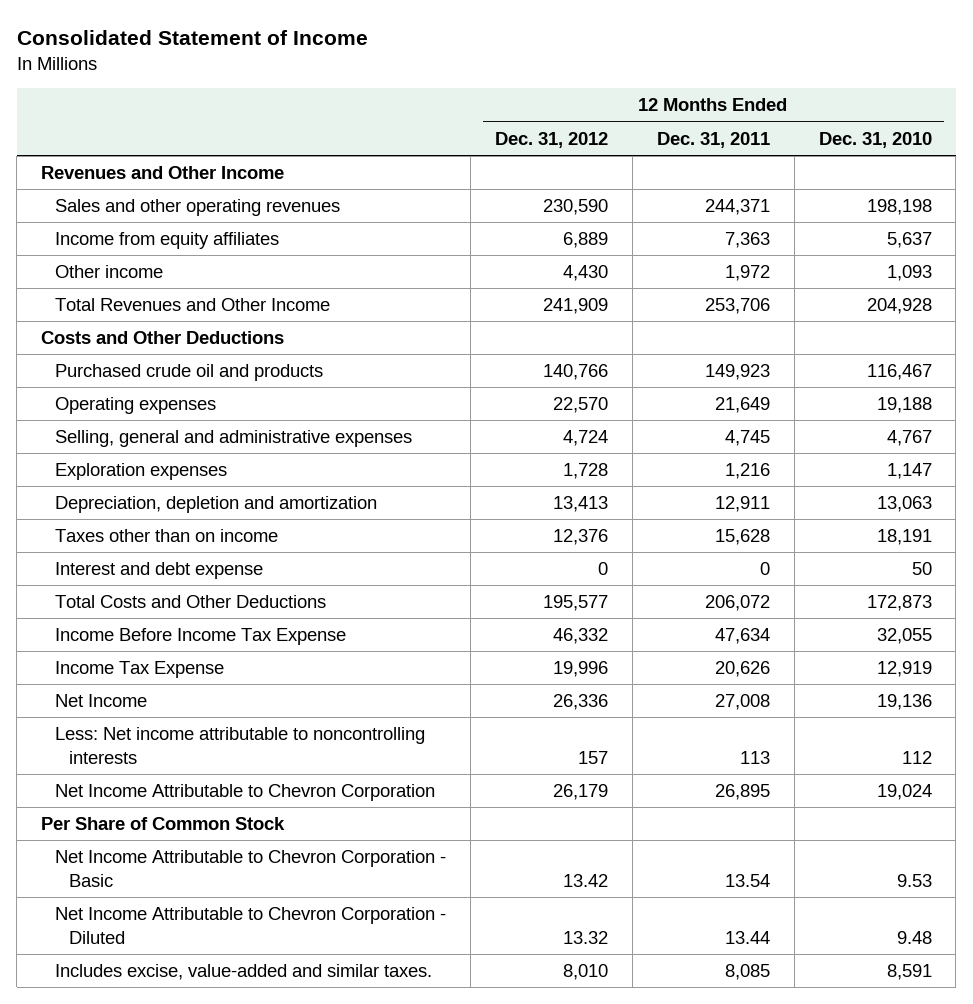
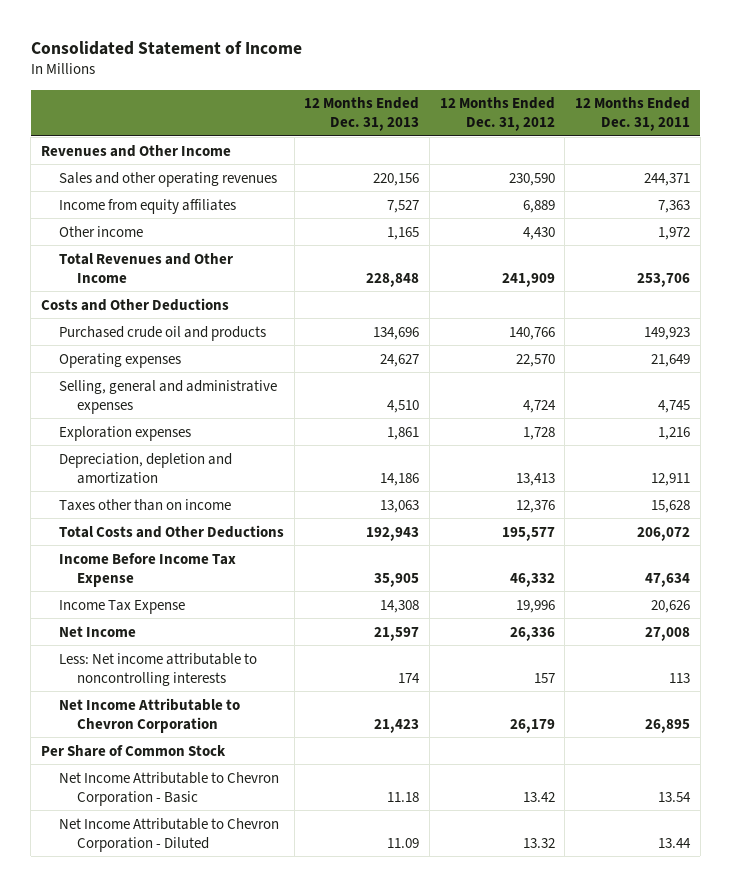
- | 12 Months Ended Dec. 31, 2012 | 12 Months Ended Dec. 31, 2011 | 12 Months Ended Dec. 31, 2010
+ | 12 Months Ended Dec. 31, 2013 | 12 Months Ended Dec. 31, 2012 | 12 Months Ended Dec. 31, 2011
- Interest and debt expense | 0 | 0 | 50
- Includes excise, value-added and similar taxes. | 8,010 | 8,085 | 8,591

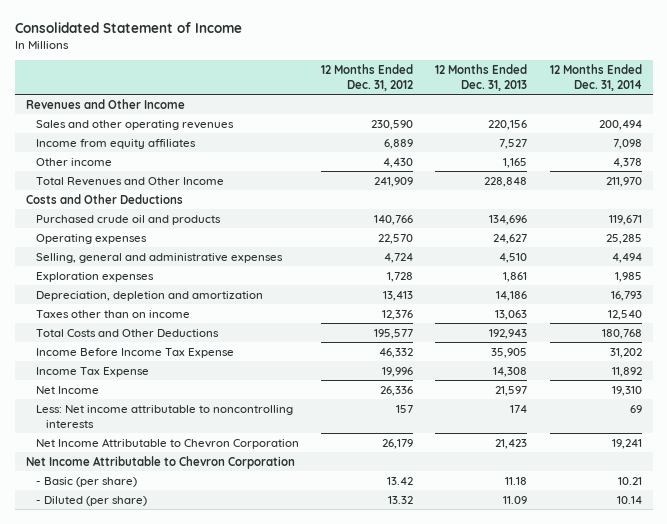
- | 12 Months Ended Dec. 31, 2013 | 12 Months Ended Dec. 31, 2012 | 12 Months Ended Dec. 31, 2011
+ | 12 Months Ended Dec. 31, 2012 | 12 Months Ended Dec. 31, 2013 | 12 Months Ended Dec. 31, 2014
- Per Share of Common Stock
- Net Income Attributable to Chevron Corporation - Basic | 11.18 | 13.42 | 13.54
- Net Income Attributable to Chevron Corporation - Diluted | 11.09 | 13.32 | 13.44
+ Net Income Attributable to Chevron Corporation
+ - Basic (per share) | 13.42 | 11.18 | 10.21
+ - Diluted (per share) | 13.32 | 11.09 | 10.14

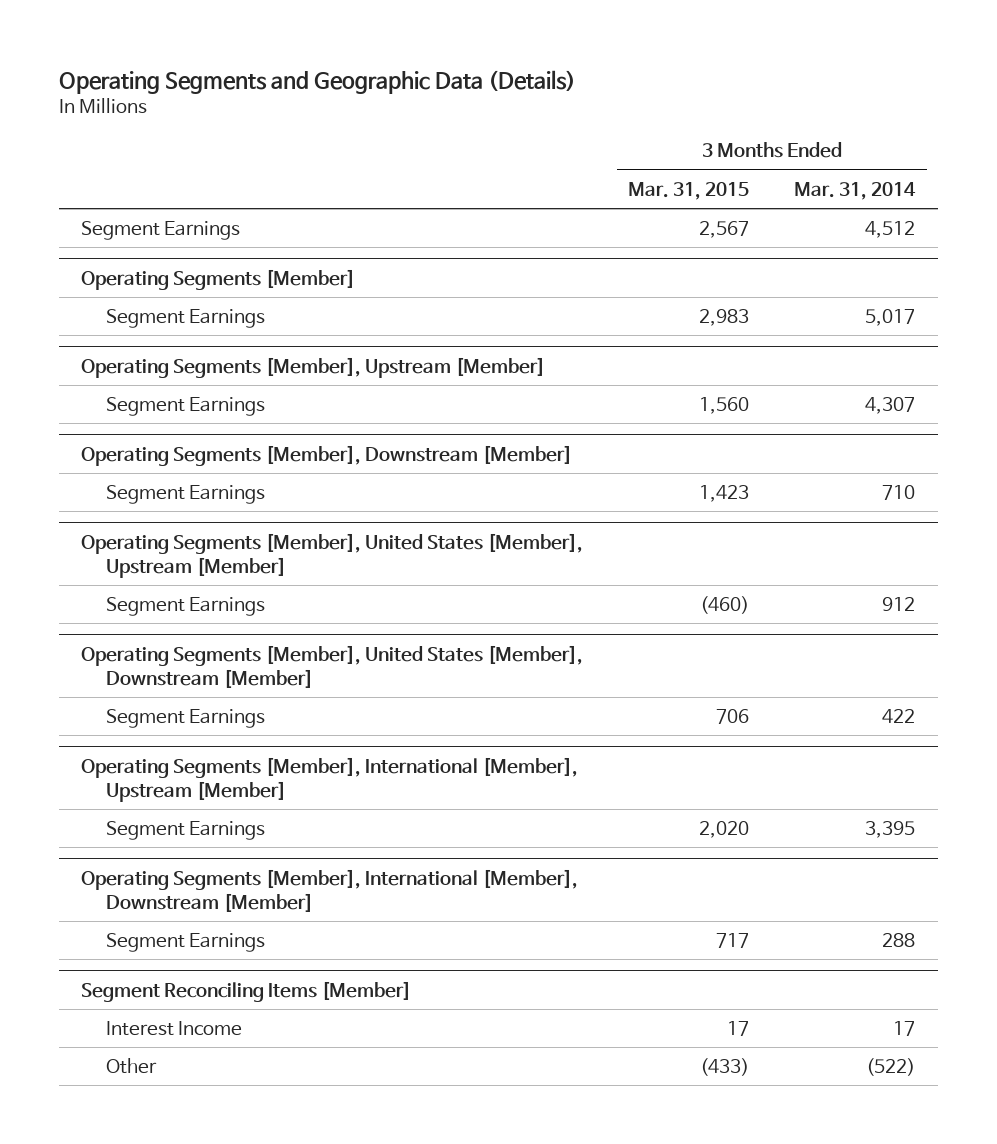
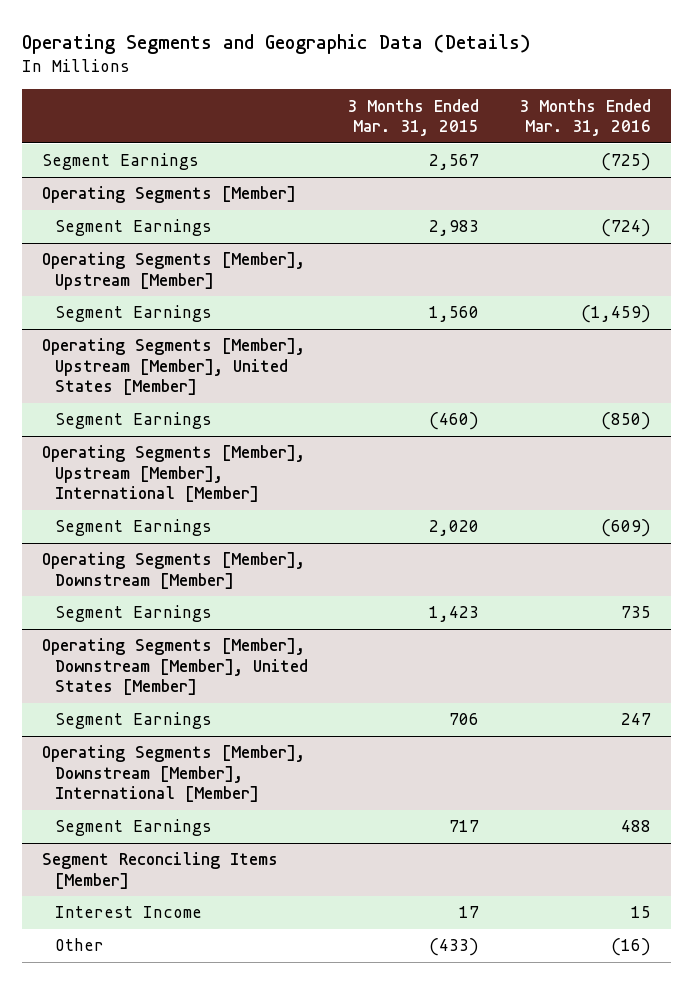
- | 3 Months Ended Mar. 31, 2015 | 3 Months Ended Mar. 31, 2014
+ | 3 Months Ended Mar. 31, 2015 | 3 Months Ended Mar. 31, 2016
+ Operating Segments [Member], Upstream [Member], United States [Member]
+ Segment Earnings | (460) | (850)
+ Operating Segments [Member], Upstream [Member], International [Member]
+ Segment Earnings | 2,020 | (609)
- Operating Segments [Member], United States [Member], Upstream [Member]
- Segment Earnings | (460) | 912
- Operating Segments [Member], United States [Member], Downstream [Member]
+ Operating Segments [Member], Downstream [Member], United States [Member]
- Operating Segments [Member], International [Member], Upstream [Member]
- Segment Earnings | 2,020 | 3,395
- Operating Segments [Member], International [Member], Downstream [Member]
+ Operating Segments [Member], Downstream [Member], International [Member]

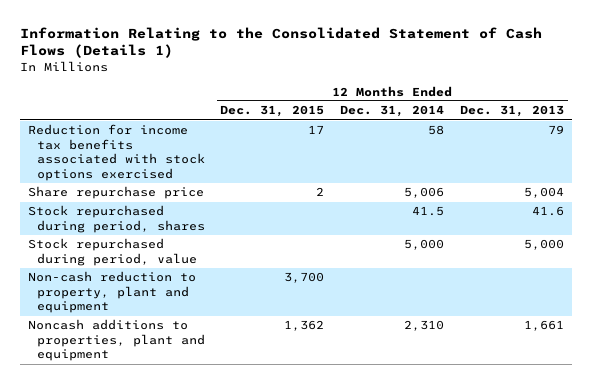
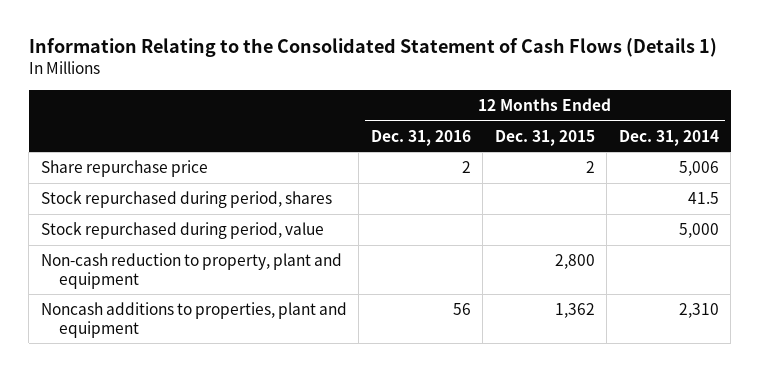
- | 12 Months Ended Dec. 31, 2015 | 12 Months Ended Dec. 31, 2014 | 12 Months Ended Dec. 31, 2013
+ | 12 Months Ended Dec. 31, 2016 | 12 Months Ended Dec. 31, 2015 | 12 Months Ended Dec. 31, 2014
- Reduction for income tax benefits associated with stock options exercised | 17 | 58 | 79
- Non-cash reduction to property, plant and equipment | 3,700 | |
+ Non-cash reduction to property, plant and equipment | | 2,800 |

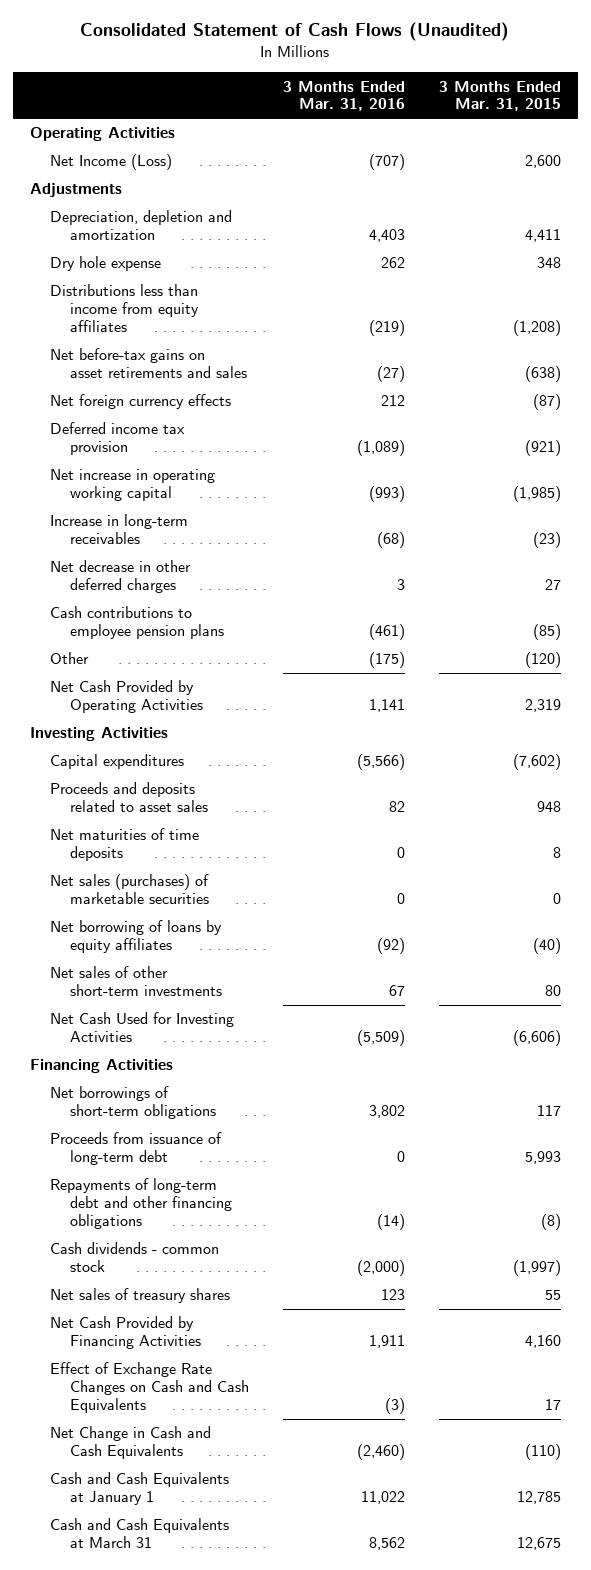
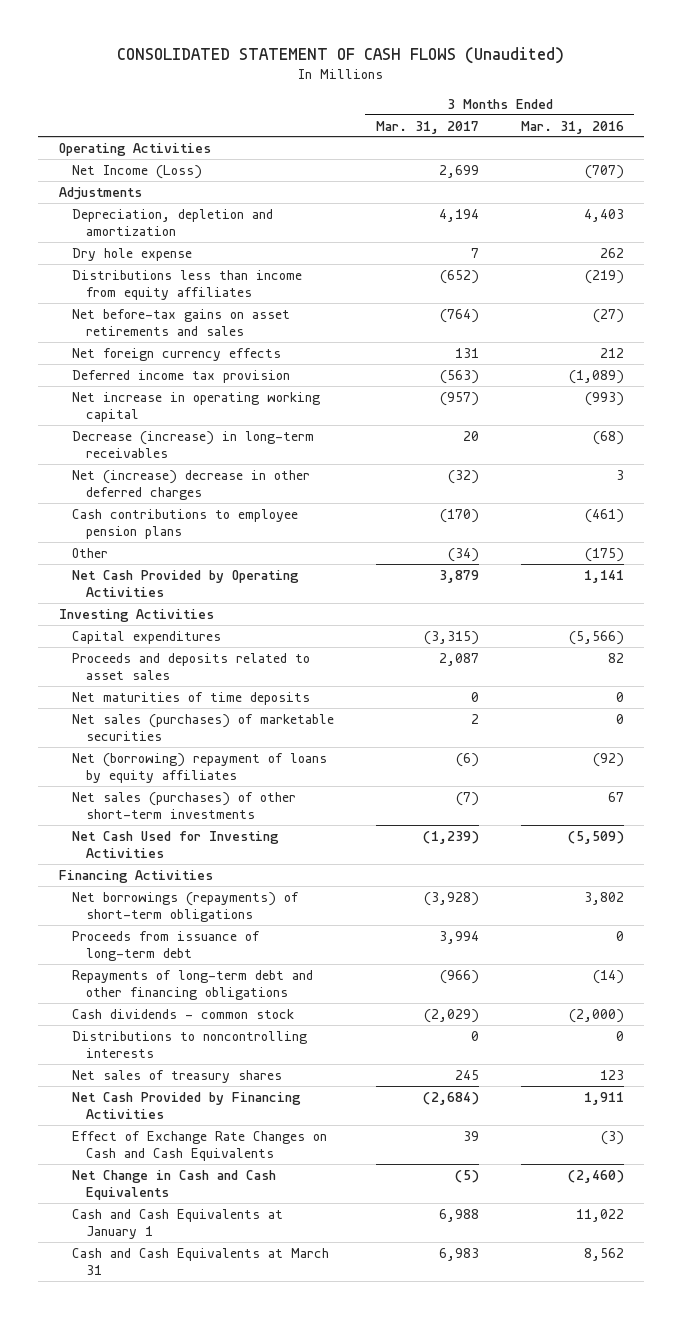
- Consolidated Statement of Cash Flows (Unaudited)
+ CONSOLIDATED STATEMENT OF CASH FLOWS (Unaudited)
- | 3 Months Ended Mar. 31, 2016 | 3 Months Ended Mar. 31, 2015
+ | 3 Months Ended Mar. 31, 2017 | 3 Months Ended Mar. 31, 2016
- Increase in long-term receivables | (68) | (23)
- Net decrease in other deferred charges | 3 | 27
+ Decrease (increase) in long-term receivables | 20 | (68)
+ Net (increase) decrease in other deferred charges | (32) | 3
- Net borrowing of loans by equity affiliates | (92) | (40)
- Net sales of other short-term investments | 67 | 80
+ Net (borrowing) repayment of loans by equity affiliates | (6) | (92)
+ Net sales (purchases) of other short-term investments | (7) | 67
- Net borrowings of short-term obligations | 3,802 | 117
+ Net borrowings (repayments) of short-term obligations | (3,928) | 3,802
+ Distributions to noncontrolling interests | 0 | 0

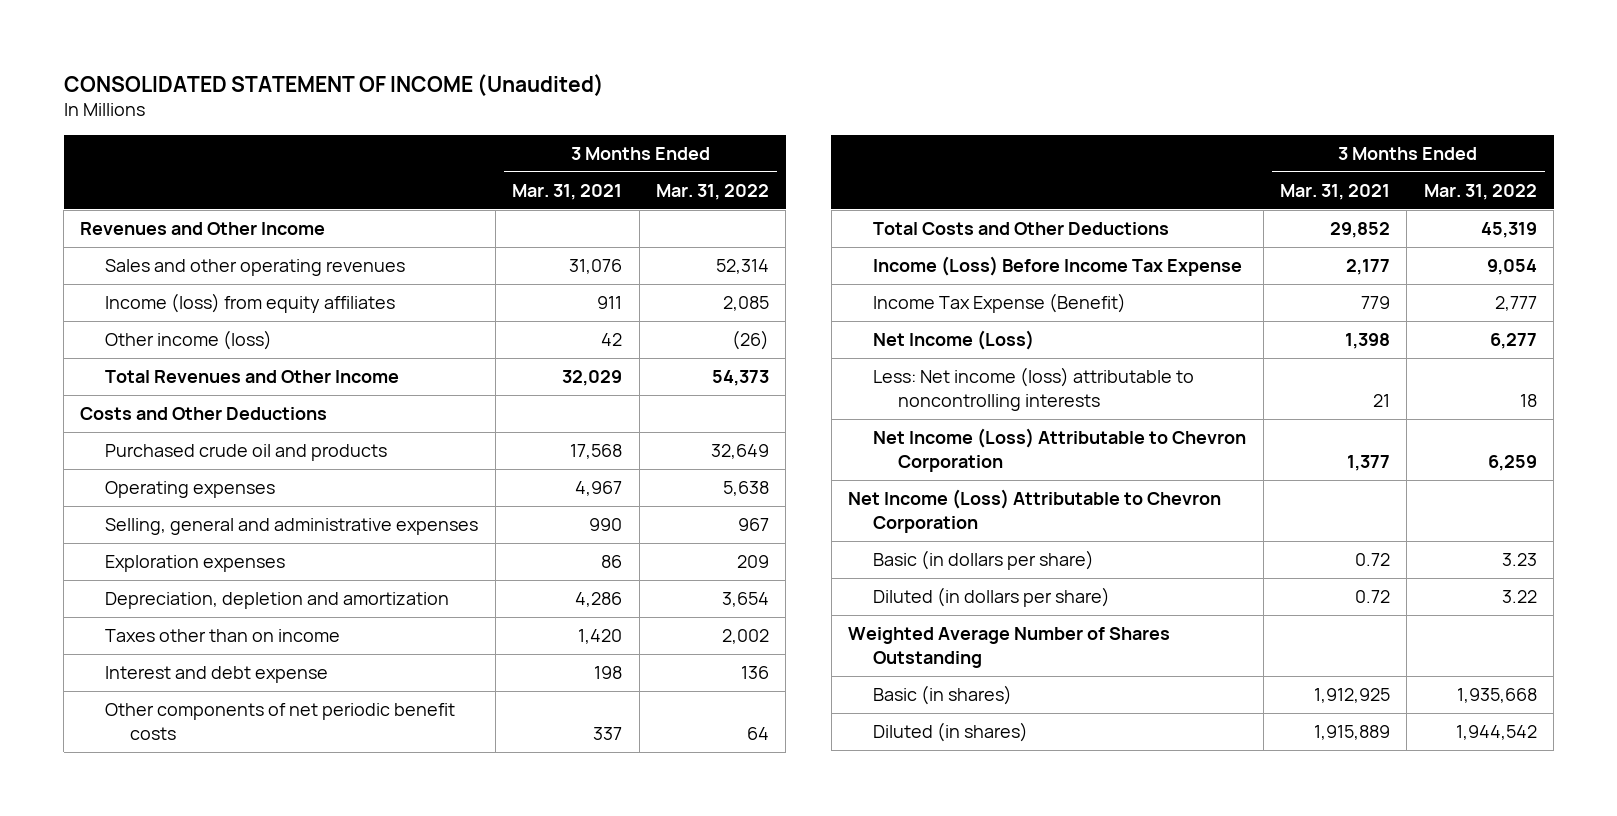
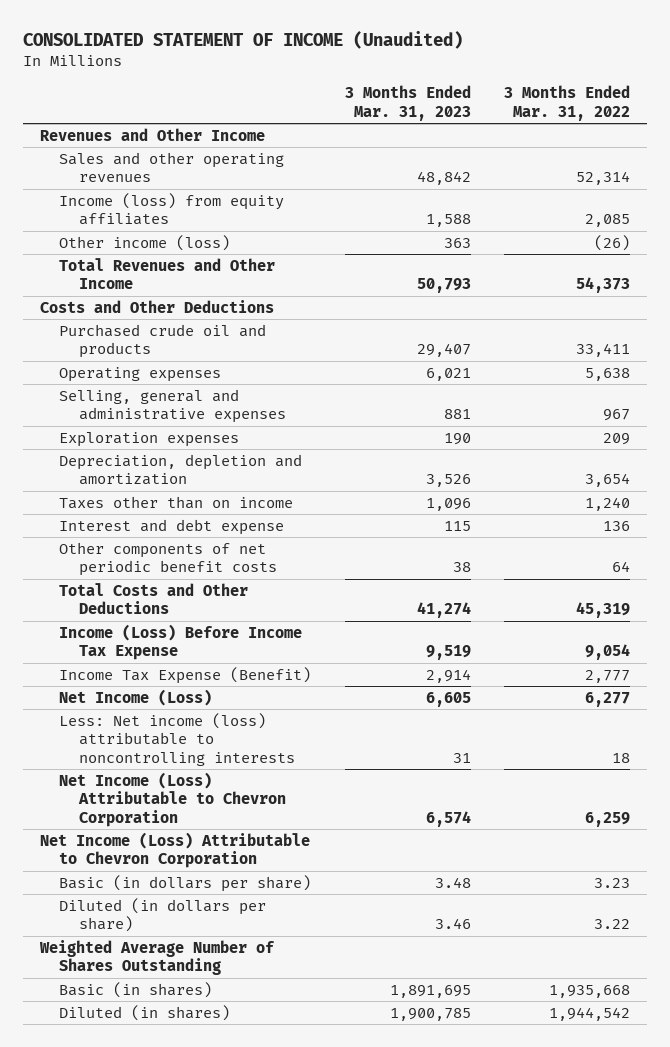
- | 3 Months Ended Mar. 31, 2021 | 3 Months Ended Mar. 31, 2022
+ | 3 Months Ended Mar. 31, 2023 | 3 Months Ended Mar. 31, 2022
- Purchased crude oil and products | 17,568 | 32,649
+ Purchased crude oil and products | 29,407 | 33,411
- Taxes other than on income | 1,420 | 2,002
+ Taxes other than on income | 1,096 | 1,240

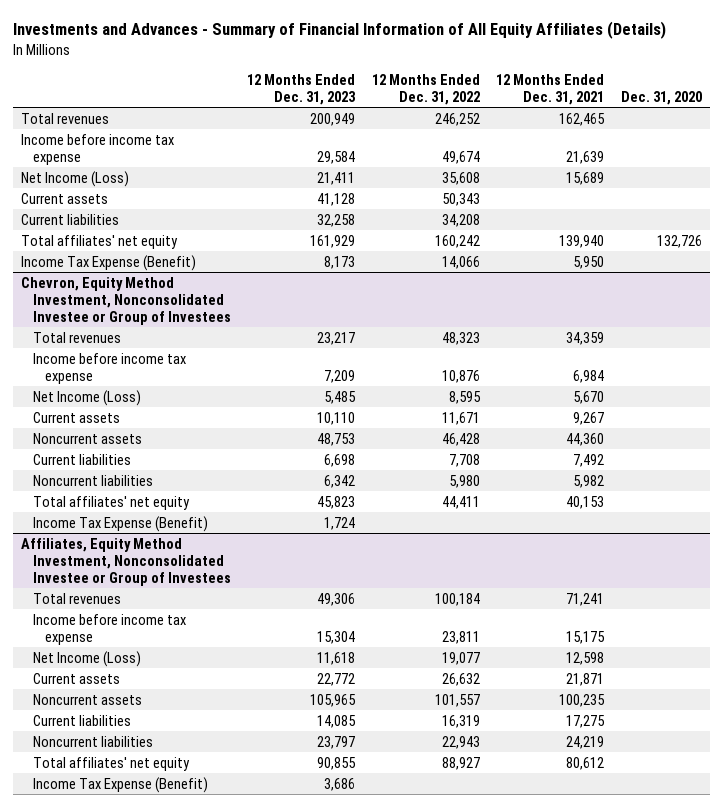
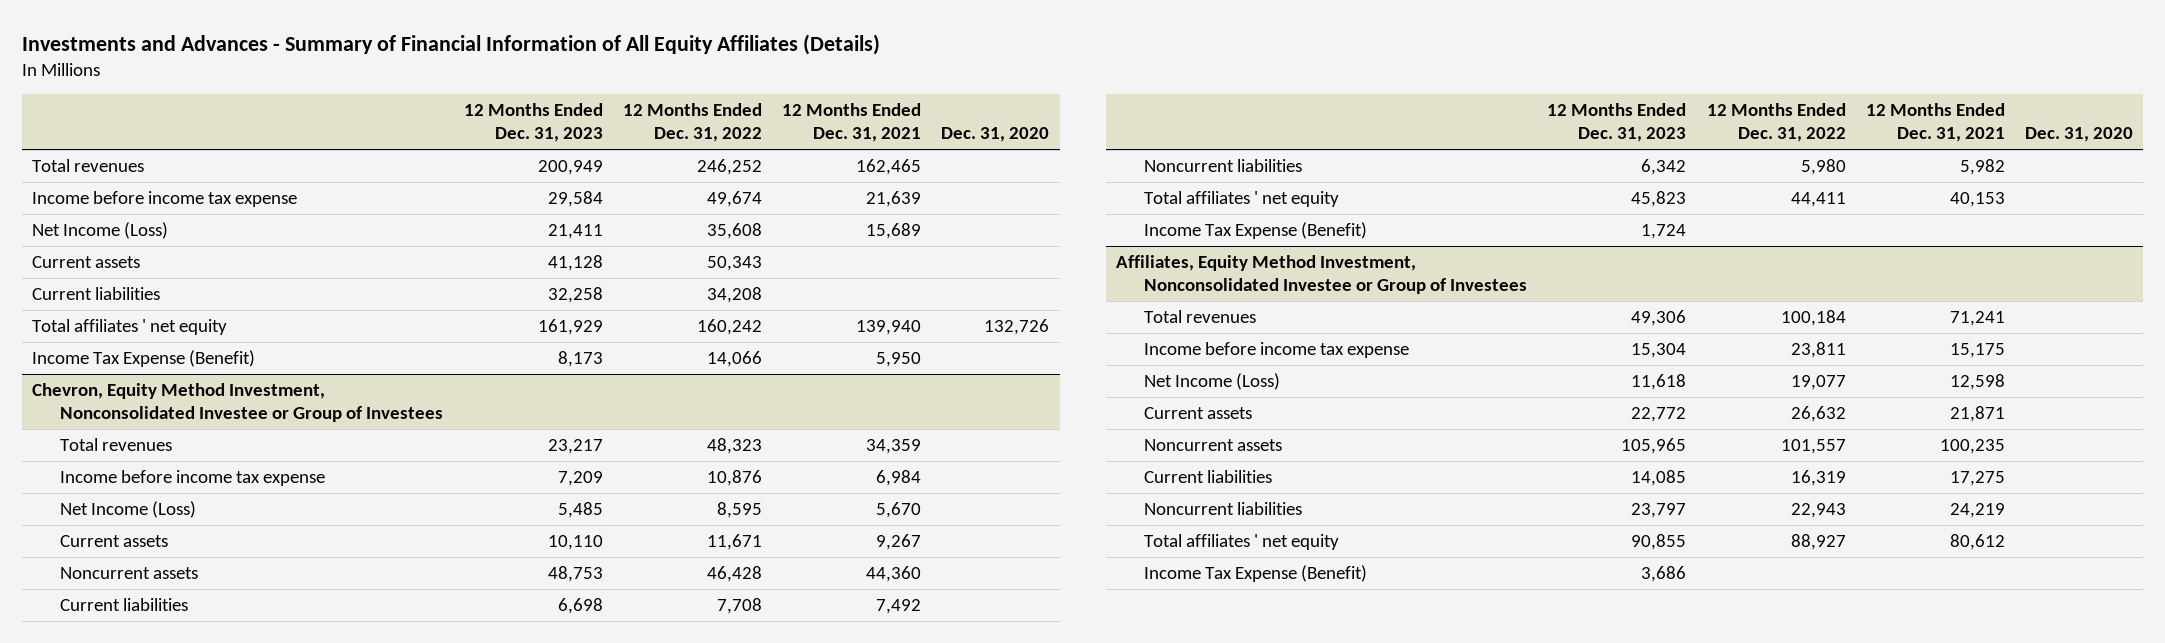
- Total affiliates' net equity | 161,929 | 160,242 | 139,940 | 132,726
+ Total affiliates ' net equity | 161,929 | 160,242 | 139,940 | 132,726
@ Chevron, Equity Method Investment, Nonconsolidated Investee or Group of Investees
- Total affiliates' net equity | 45,823 | 44,411 | 40,153 |
+ Total affiliates ' net equity | 45,823 | 44,411 | 40,153 |
@ Affiliates, Equity Method Investment, Nonconsolidated Investee or Group of Investees
- Total affiliates' net equity | 90,855 | 88,927 | 80,612 |
+ Total affiliates ' net equity | 90,855 | 88,927 | 80,612 |

